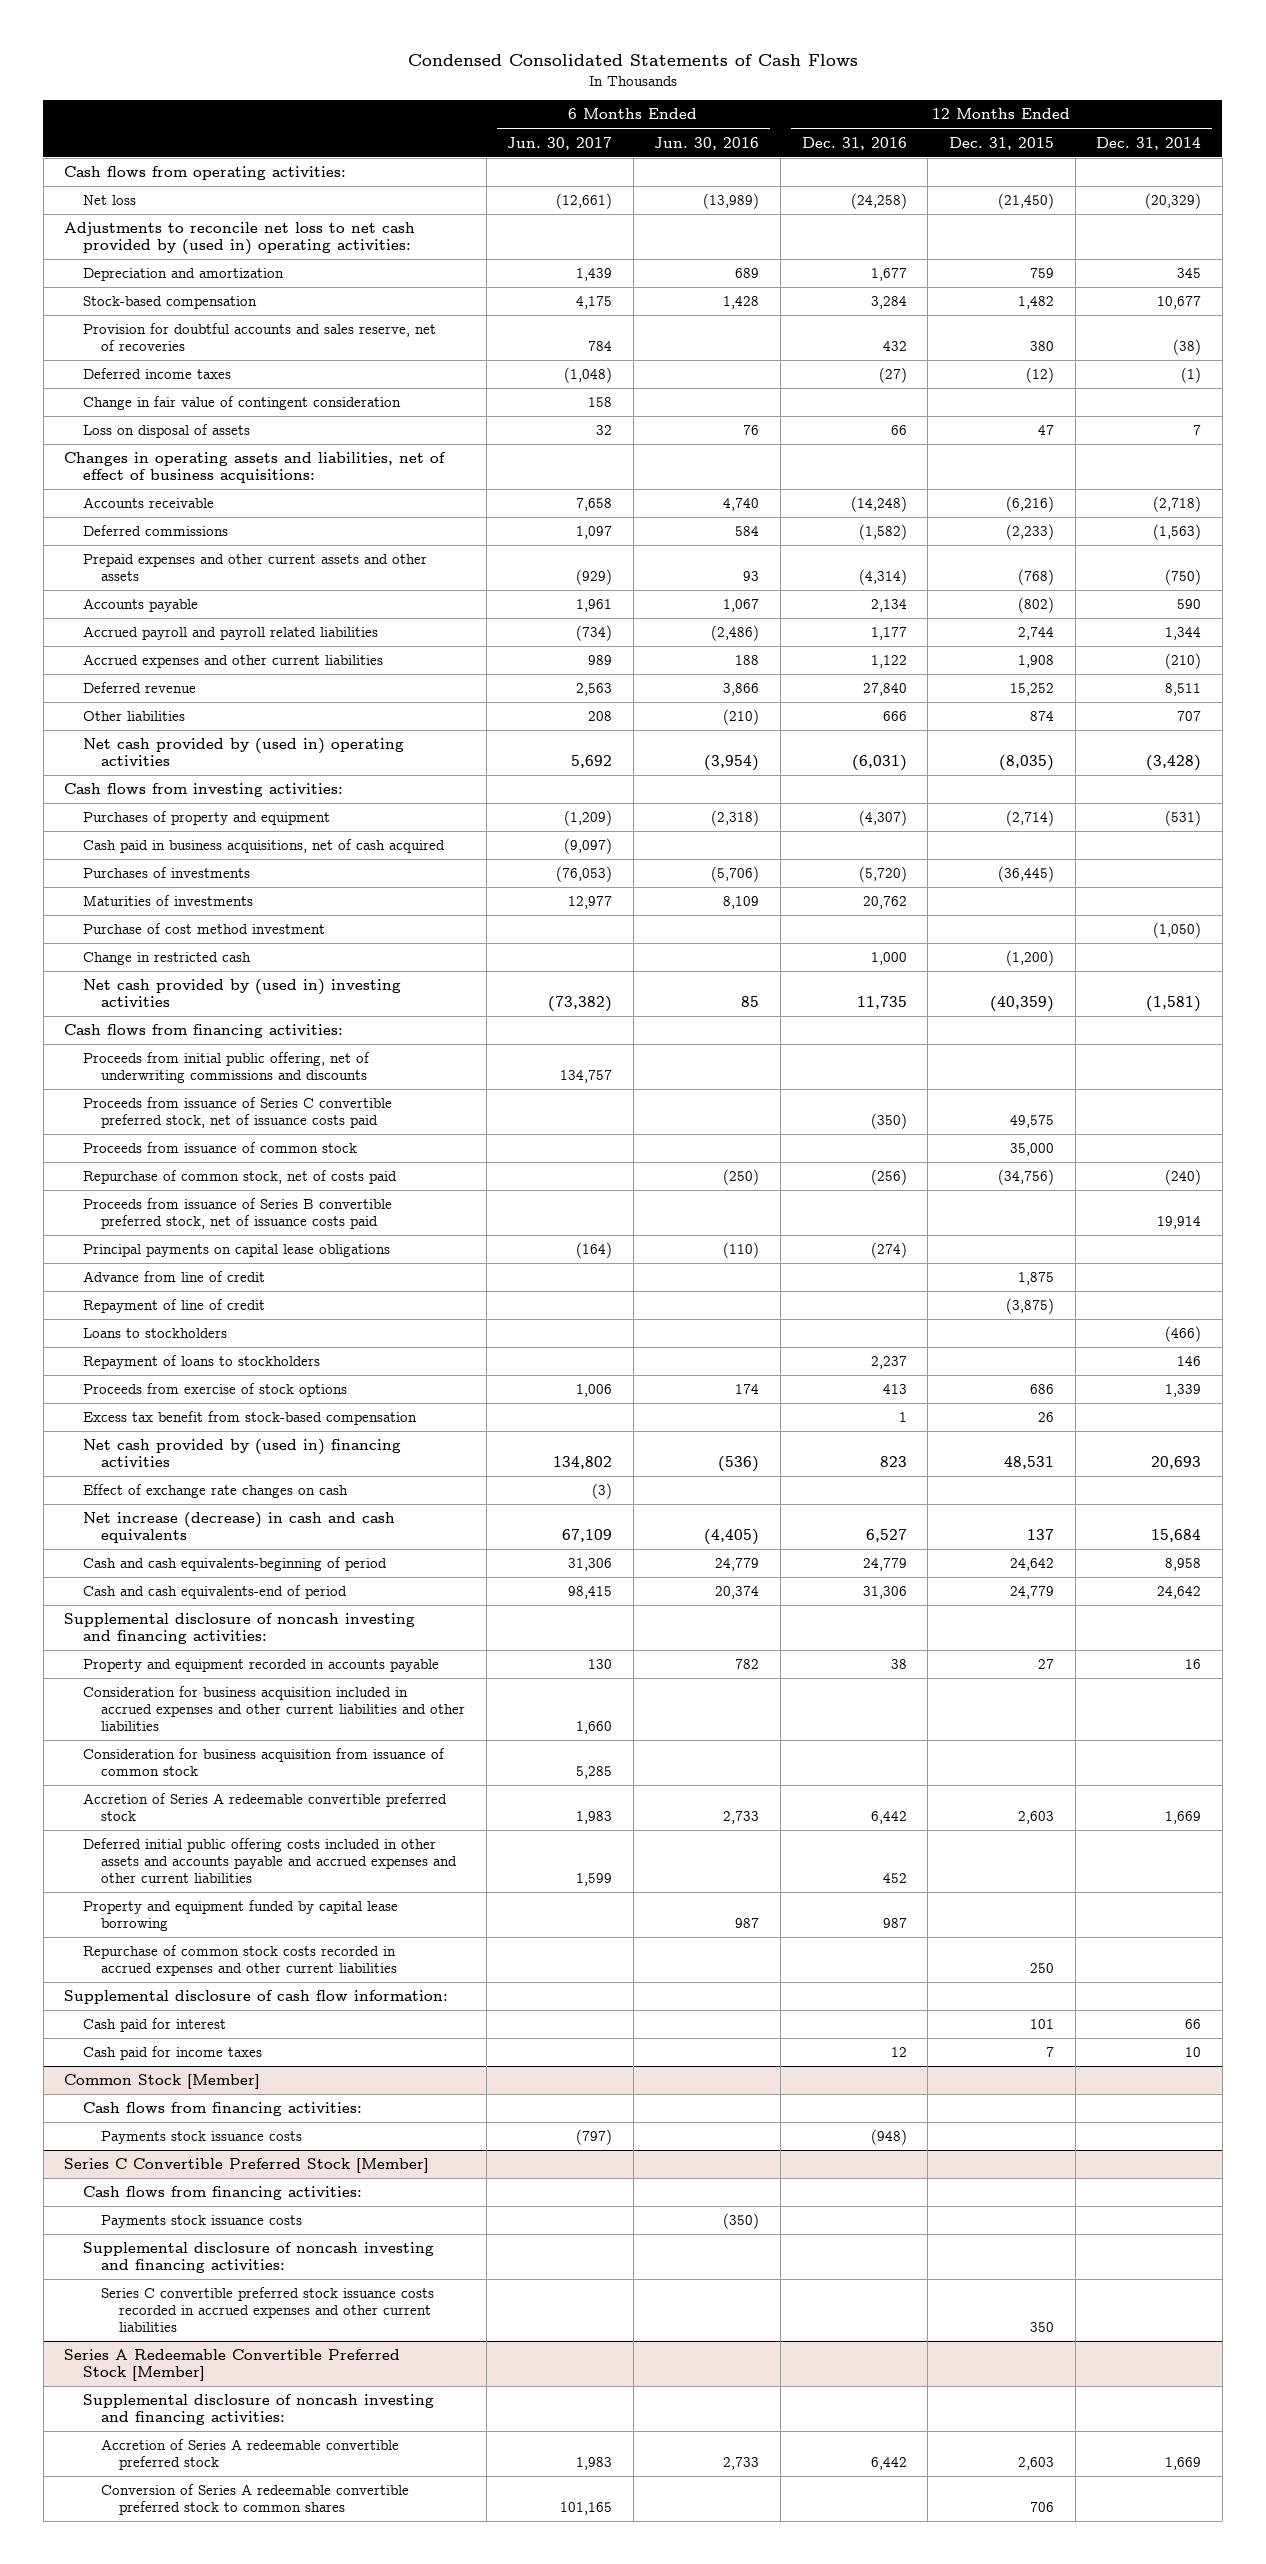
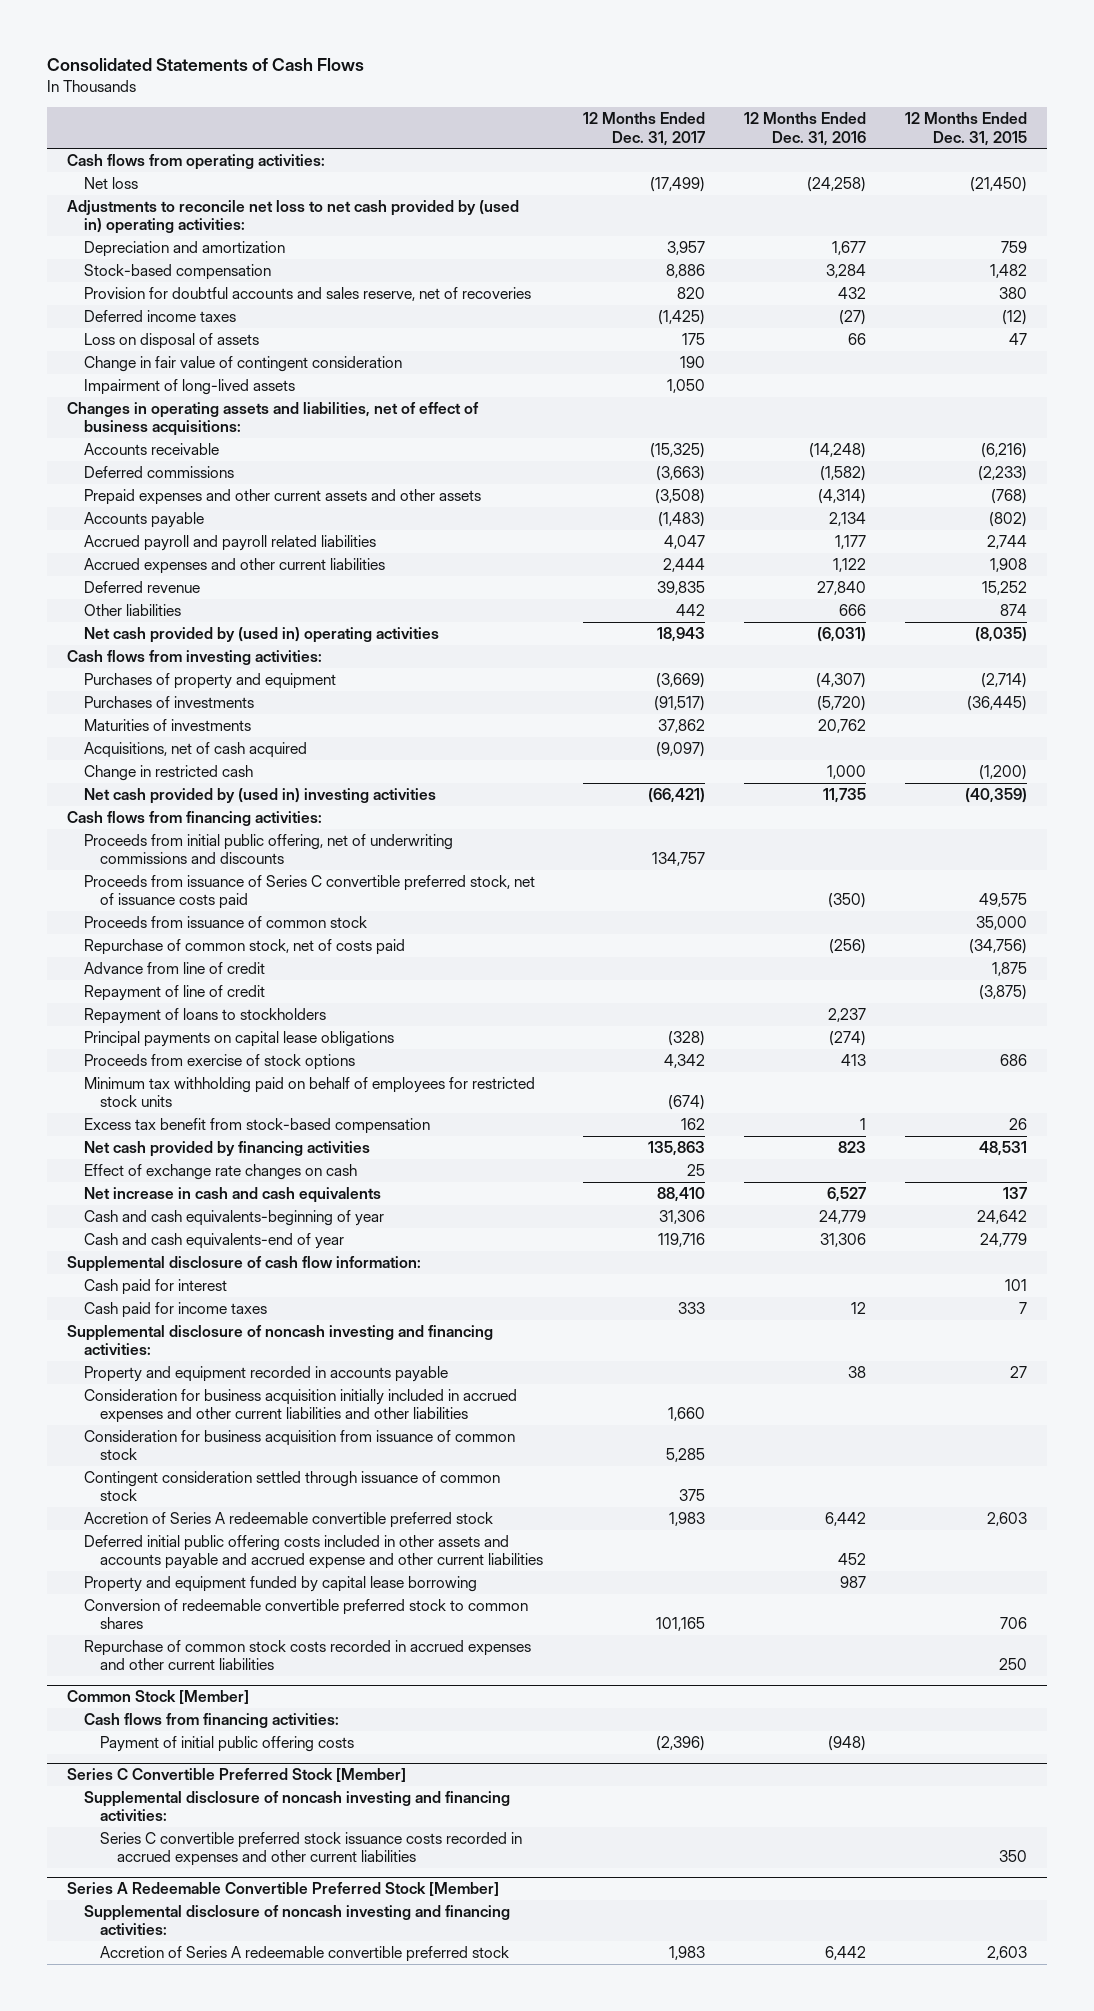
- Condensed Consolidated Statements of Cash Flows
+ Consolidated Statements of Cash Flows
- | 6 Months Ended Jun. 30, 2017 | 6 Months Ended Jun. 30, 2016 | 12 Months Ended Dec. 31, 2016 | 12 Months Ended Dec. 31, 2015 | 12 Months Ended Dec. 31, 2014
+ | 12 Months Ended Dec. 31, 2017 | 12 Months Ended Dec. 31, 2016 | 12 Months Ended Dec. 31, 2015
moved down: Change in fair value of contingent consideration | 190 | |
+ Impairment of long-lived assets | 1,050 | |
- Cash paid in business acquisitions, net of cash acquired | (9,097) | | | |
- Purchase of cost method investment | | | | | (1,050)
+ Acquisitions, net of cash acquired | (9,097) | |
- Proceeds from issuance of Series B convertible preferred stock, net of issuance costs paid | | | | | 19,914
- Loans to stockholders | | | | | (466)
moved down: Principal payments on capital lease obligations | (328) | (274) |
+ Minimum tax withholding paid on behalf of employees for restricted stock units | (674) | |
- Net cash provided by (used in) financing activities | 134,802 | (536) | 823 | 48,531 | 20,693
+ Net cash provided by financing activities | 135,863 | 823 | 48,531
- Net increase (decrease) in cash and cash equivalents | 67,109 | (4,405) | 6,527 | 137 | 15,684
- Cash and cash equivalents-beginning of period | 31,306 | 24,779 | 24,779 | 24,642 | 8,958
- Cash and cash equivalents-end of period | 98,415 | 20,374 | 31,306 | 24,779 | 24,642
+ Net increase in cash and cash equivalents | 88,410 | 6,527 | 137
+ Cash and cash equivalents-beginning of year | 31,306 | 24,779 | 24,642
+ Cash and cash equivalents-end of year | 119,716 | 31,306 | 24,779
moved up: Supplemental disclosure of cash flow information:
moved up: Cash paid for interest | | | 101
moved up: Cash paid for income taxes | 333 | 12 | 7
- Consideration for business acquisition included in accrued expenses and other current liabilities and other liabilities | 1,660 | | | |
+ Consideration for business acquisition initially included in accrued expenses and other current liabilities and other liabilities | 1,660 | |
+ Contingent consideration settled through issuance of common stock | 375 | |
- Deferred initial public offering costs included in other assets and accounts payable and accrued expenses and other current liabilities | 1,599 | | 452 | |
+ Deferred initial public offering costs included in other assets and accounts payable and accrued expense and other current liabilities | | 452 |
+ Conversion of redeemable convertible preferred stock to common shares | 101,165 | | 706
@ Common Stock [Member]
- Payments stock issuance costs | (797) | | (948) | |
+ Payment of initial public offering costs | (2,396) | (948) |
@ Series C Convertible Preferred Stock [Member]
- Cash flows from financing activities:
- Payments stock issuance costs | | (350) | | |
@ Series A Redeemable Convertible Preferred Stock [Member]
- Conversion of Series A redeemable convertible preferred stock to common shares | 101,165 | | | 706 |

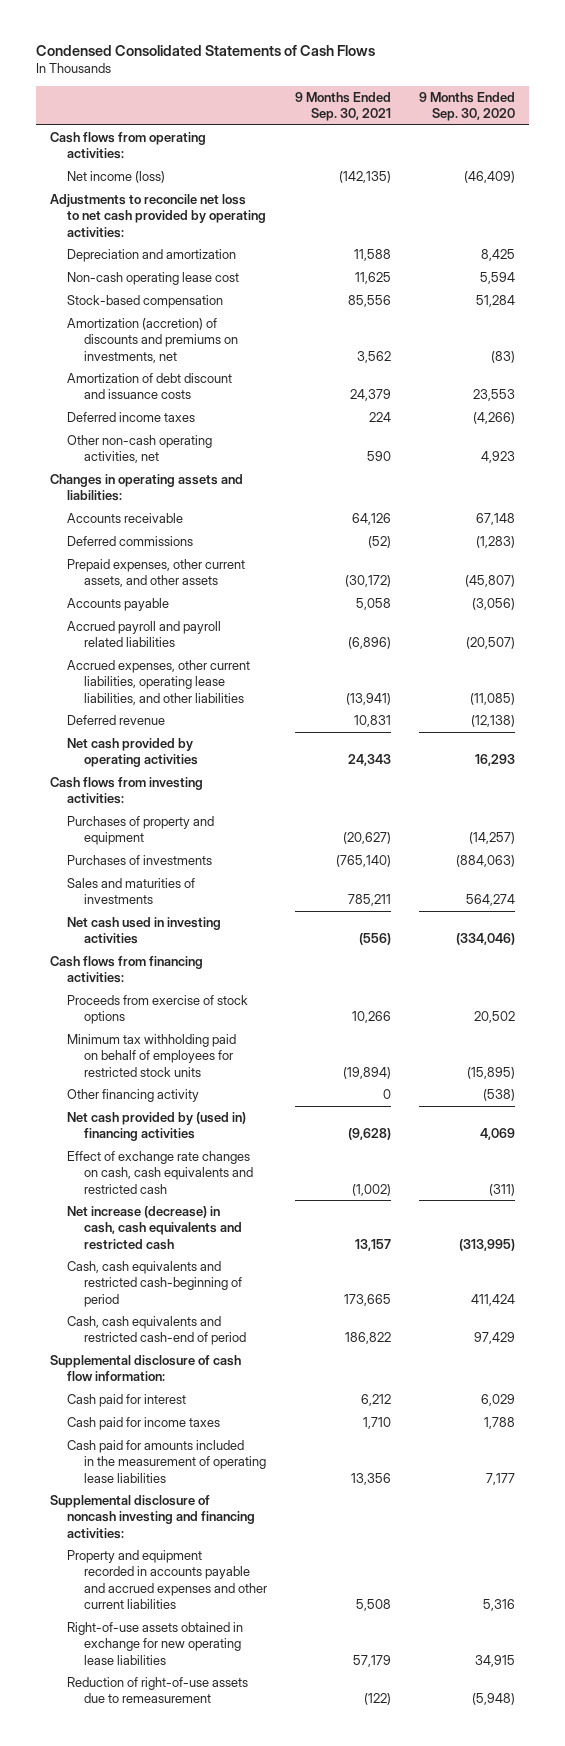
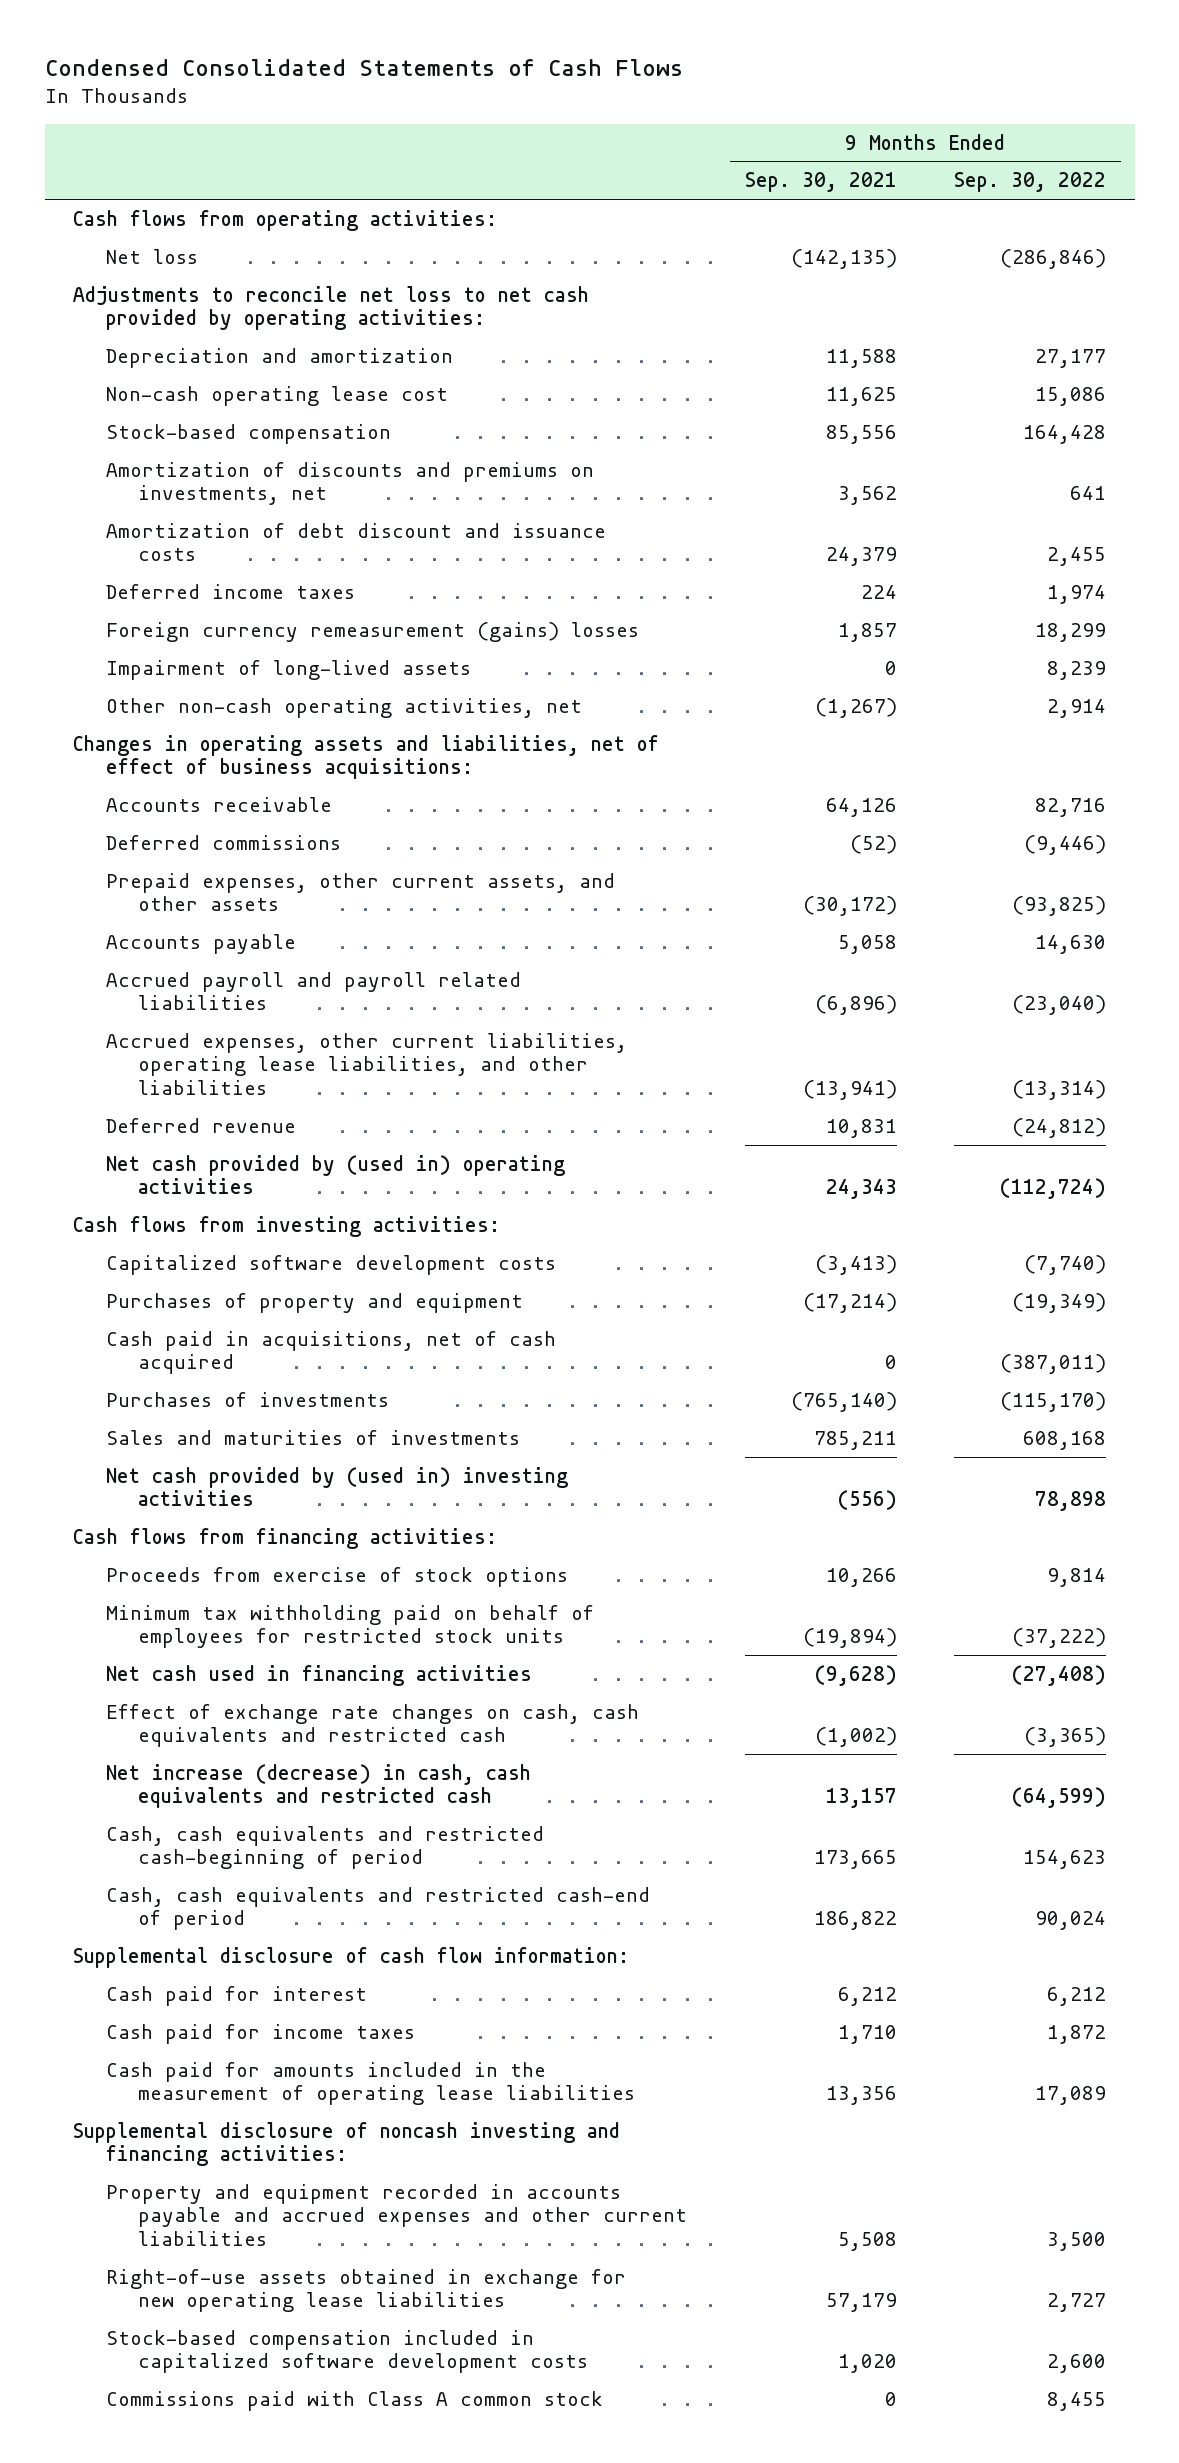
- | 9 Months Ended Sep. 30, 2021 | 9 Months Ended Sep. 30, 2020
+ | 9 Months Ended Sep. 30, 2021 | 9 Months Ended Sep. 30, 2022
- Net income (loss) | (142,135) | (46,409)
+ Net loss | (142,135) | (286,846)
- Amortization (accretion) of discounts and premiums on investments, net | 3,562 | (83)
+ Amortization of discounts and premiums on investments, net | 3,562 | 641
- Other non-cash operating activities, net | 590 | 4,923
- Changes in operating assets and liabilities:
+ Foreign currency remeasurement (gains) losses | 1,857 | 18,299
+ Impairment of long-lived assets | 0 | 8,239
+ Other non-cash operating activities, net | (1,267) | 2,914
+ Changes in operating assets and liabilities, net of effect of business acquisitions:
- Net cash provided by operating activities | 24,343 | 16,293
+ Net cash provided by (used in) operating activities | 24,343 | (112,724)
- Purchases of property and equipment | (20,627) | (14,257)
+ Capitalized software development costs | (3,413) | (7,740)
+ Purchases of property and equipment | (17,214) | (19,349)
+ Cash paid in acquisitions, net of cash acquired | 0 | (387,011)
- Net cash used in investing activities | (556) | (334,046)
+ Net cash provided by (used in) investing activities | (556) | 78,898
- Other financing activity | 0 | (538)
- Net cash provided by (used in) financing activities | (9,628) | 4,069
+ Net cash used in financing activities | (9,628) | (27,408)
- Reduction of right-of-use assets due to remeasurement | (122) | (5,948)
+ Stock-based compensation included in capitalized software development costs | 1,020 | 2,600
+ Commissions paid with Class A common stock | 0 | 8,455

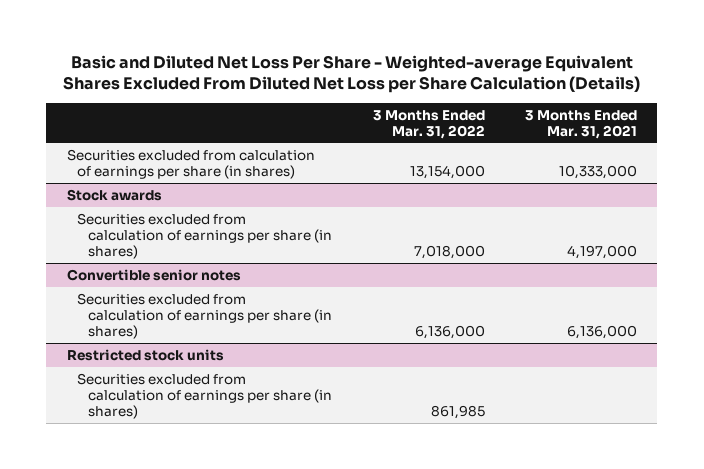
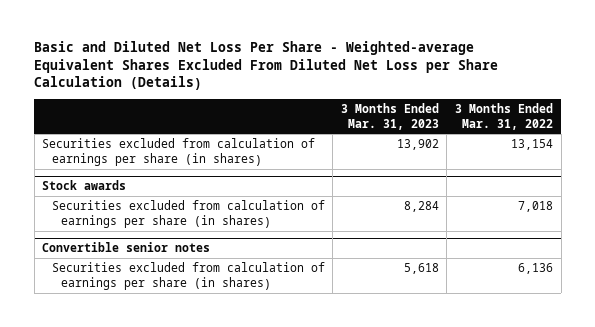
- | 3 Months Ended Mar. 31, 2022 | 3 Months Ended Mar. 31, 2021
+ | 3 Months Ended Mar. 31, 2023 | 3 Months Ended Mar. 31, 2022
- Securities excluded from calculation of earnings per share (in shares) | 13,154,000 | 10,333,000
+ Securities excluded from calculation of earnings per share (in shares) | 13,902 | 13,154
@ Stock awards
- Securities excluded from calculation of earnings per share (in shares) | 7,018,000 | 4,197,000
+ Securities excluded from calculation of earnings per share (in shares) | 8,284 | 7,018
@ Convertible senior notes
- Securities excluded from calculation of earnings per share (in shares) | 6,136,000 | 6,136,000
- Restricted stock units
- Securities excluded from calculation of earnings per share (in shares) | 861,985 |
@ Convertible senior notes
+ Securities excluded from calculation of earnings per share (in shares) | 5,618 | 6,136

